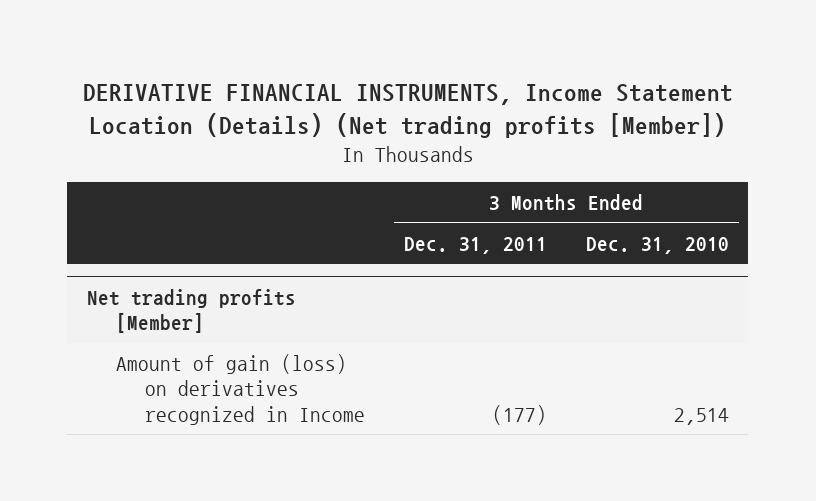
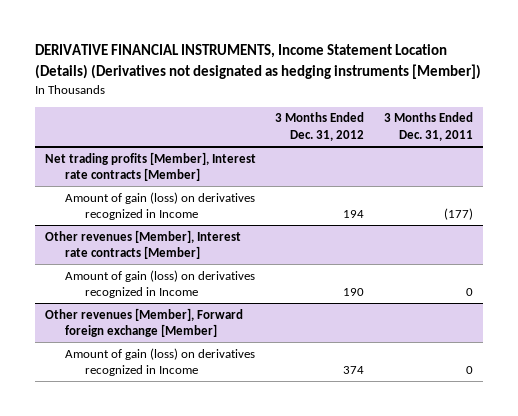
- DERIVATIVE FINANCIAL INSTRUMENTS, Income Statement Location (Details) (Net trading profits [Member])
+ DERIVATIVE FINANCIAL INSTRUMENTS, Income Statement Location (Details) (Derivatives not designated as hedging instruments [Member])
- | 3 Months Ended Dec. 31, 2011 | 3 Months Ended Dec. 31, 2010
+ | 3 Months Ended Dec. 31, 2012 | 3 Months Ended Dec. 31, 2011
- Net trading profits [Member]
+ Net trading profits [Member], Interest rate contracts [Member]
+ Other revenues [Member], Interest rate contracts [Member]
+ Amount of gain (loss) on derivatives recognized in Income | 190 | 0
+ Other revenues [Member], Forward foreign exchange [Member]
+ Amount of gain (loss) on derivatives recognized in Income | 374 | 0

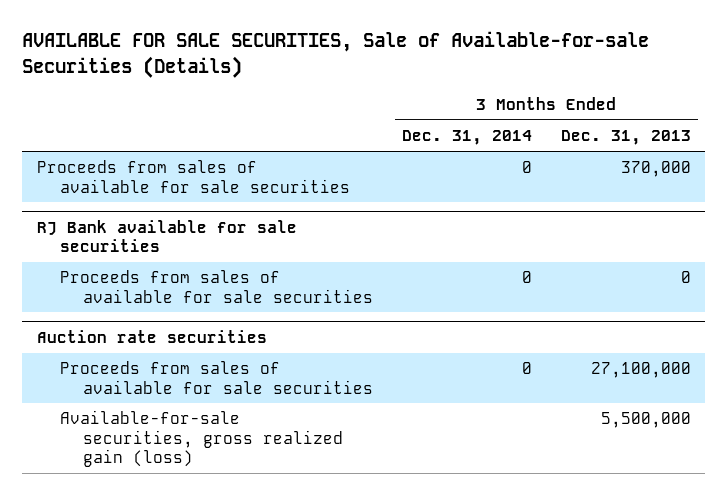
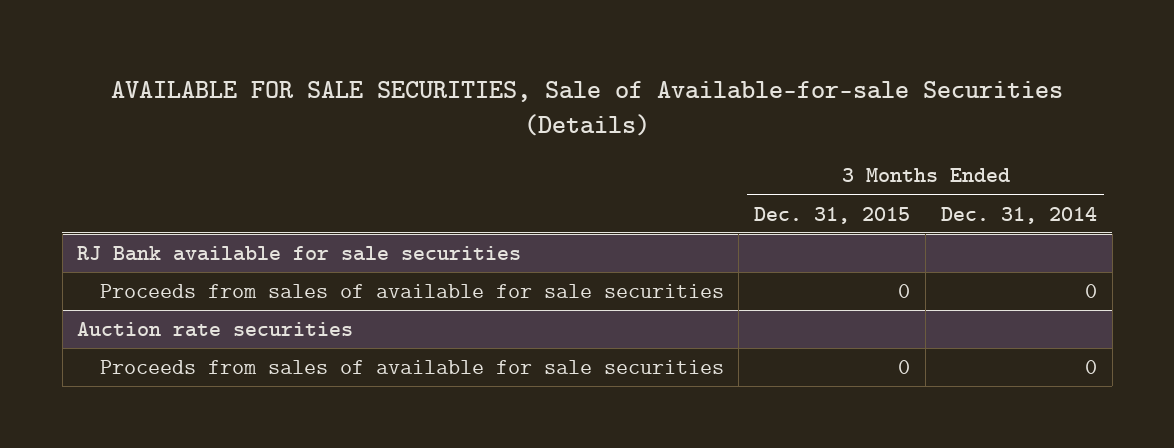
- | 3 Months Ended Dec. 31, 2014 | 3 Months Ended Dec. 31, 2013
+ | 3 Months Ended Dec. 31, 2015 | 3 Months Ended Dec. 31, 2014
- Proceeds from sales of available for sale securities | 0 | 370,000
@ Auction rate securities
- Available-for-sale securities, gross realized gain (loss) | | 5,500,000

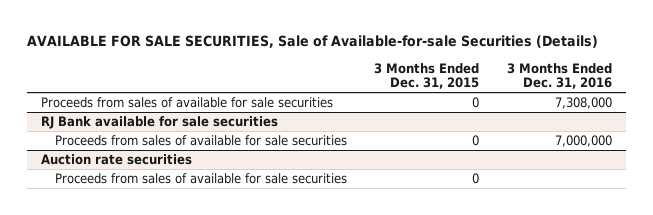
- | 3 Months Ended Dec. 31, 2015 | 3 Months Ended Dec. 31, 2014
+ | 3 Months Ended Dec. 31, 2015 | 3 Months Ended Dec. 31, 2016
+ Proceeds from sales of available for sale securities | 0 | 7,308,000

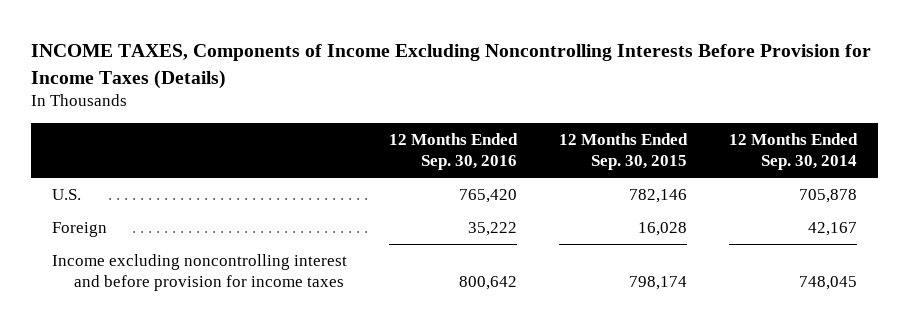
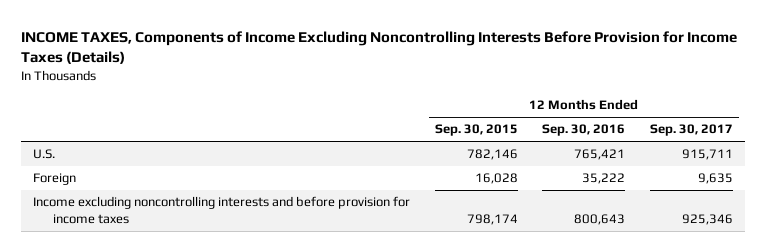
- | 12 Months Ended Sep. 30, 2016 | 12 Months Ended Sep. 30, 2015 | 12 Months Ended Sep. 30, 2014
+ | 12 Months Ended Sep. 30, 2015 | 12 Months Ended Sep. 30, 2016 | 12 Months Ended Sep. 30, 2017
- U.S. | 765,420 | 782,146 | 705,878
+ U.S. | 782,146 | 765,421 | 915,711
- Income excluding noncontrolling interest and before provision for income taxes | 800,642 | 798,174 | 748,045
+ Income excluding noncontrolling interests and before provision for income taxes | 798,174 | 800,643 | 925,346

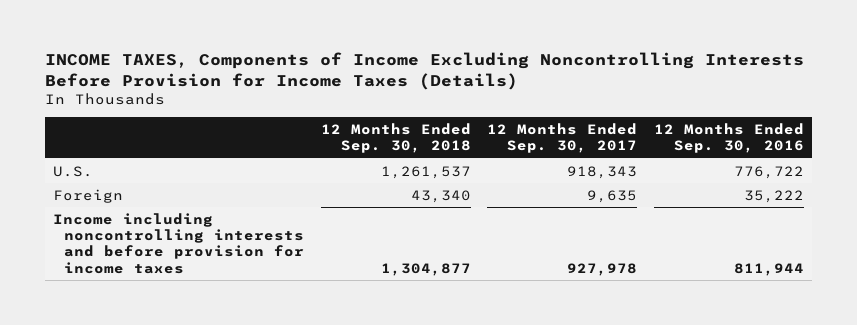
- | 12 Months Ended Sep. 30, 2015 | 12 Months Ended Sep. 30, 2016 | 12 Months Ended Sep. 30, 2017
+ | 12 Months Ended Sep. 30, 2018 | 12 Months Ended Sep. 30, 2017 | 12 Months Ended Sep. 30, 2016
- U.S. | 782,146 | 765,421 | 915,711
+ U.S. | 1,261,537 | 918,343 | 776,722
- Income excluding noncontrolling interests and before provision for income taxes | 798,174 | 800,643 | 925,346
+ Income including noncontrolling interests and before provision for income taxes | 1,304,877 | 927,978 | 811,944

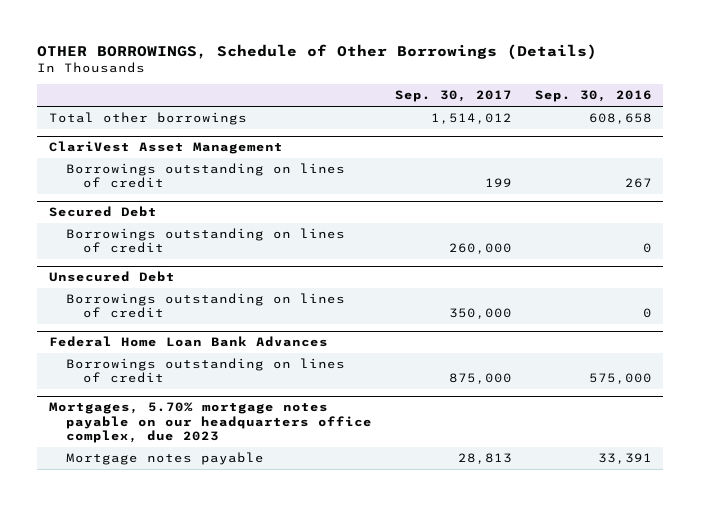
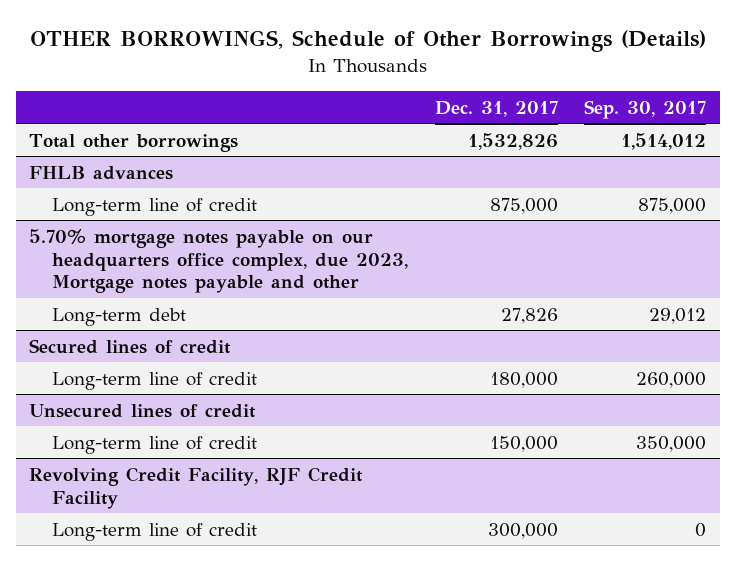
- | Sep. 30, 2017 | Sep. 30, 2016
+ | Dec. 31, 2017 | Sep. 30, 2017
- ClariVest Asset Management
- Borrowings outstanding on lines of credit | 199 | 267
- Secured Debt
- Borrowings outstanding on lines of credit | 260,000 | 0
- Unsecured Debt
- Borrowings outstanding on lines of credit | 350,000 | 0
- Federal Home Loan Bank Advances
- Borrowings outstanding on lines of credit | 875,000 | 575,000
- Mortgages, 5.70% mortgage notes payable on our headquarters office complex, due 2023
- Mortgage notes payable | 28,813 | 33,391
+ FHLB advances
+ Long-term line of credit | 875,000 | 875,000
+ 5.70% mortgage notes payable on our headquarters office complex, due 2023, Mortgage notes payable and other
+ Long-term debt | 27,826 | 29,012
+ Secured lines of credit
+ Long-term line of credit | 180,000 | 260,000
+ Unsecured lines of credit
+ Long-term line of credit | 150,000 | 350,000
+ Revolving Credit Facility, RJF Credit Facility
+ Long-term line of credit | 300,000 | 0

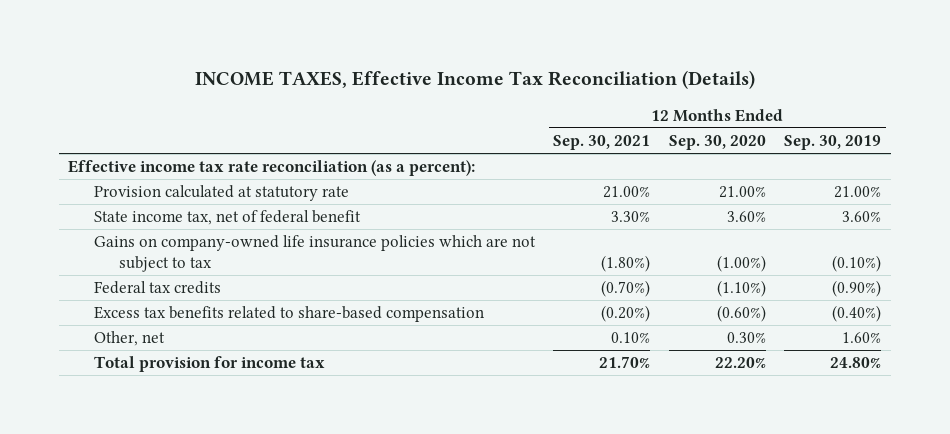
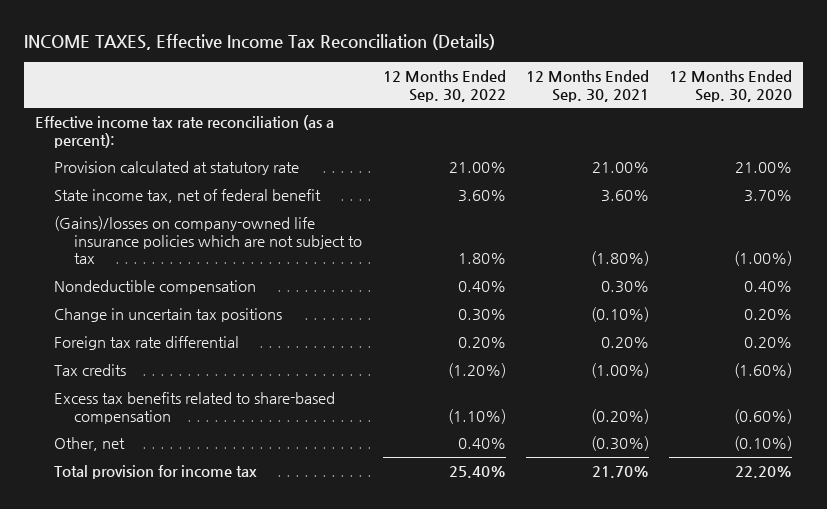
- | 12 Months Ended Sep. 30, 2021 | 12 Months Ended Sep. 30, 2020 | 12 Months Ended Sep. 30, 2019
+ | 12 Months Ended Sep. 30, 2022 | 12 Months Ended Sep. 30, 2021 | 12 Months Ended Sep. 30, 2020
- State income tax, net of federal benefit | 3.30% | 3.60% | 3.60%
- Gains on company-owned life insurance policies which are not subject to tax | (1.80%) | (1.00%) | (0.10%)
- Federal tax credits | (0.70%) | (1.10%) | (0.90%)
+ State income tax, net of federal benefit | 3.60% | 3.60% | 3.70%
+ (Gains)/losses on company-owned life insurance policies which are not subject to tax | 1.80% | (1.80%) | (1.00%)
+ Nondeductible compensation | 0.40% | 0.30% | 0.40%
+ Change in uncertain tax positions | 0.30% | (0.10%) | 0.20%
+ Foreign tax rate differential | 0.20% | 0.20% | 0.20%
+ Tax credits | (1.20%) | (1.00%) | (1.60%)
- Other, net | 0.10% | 0.30% | 1.60%
+ Other, net | 0.40% | (0.30%) | (0.10%)

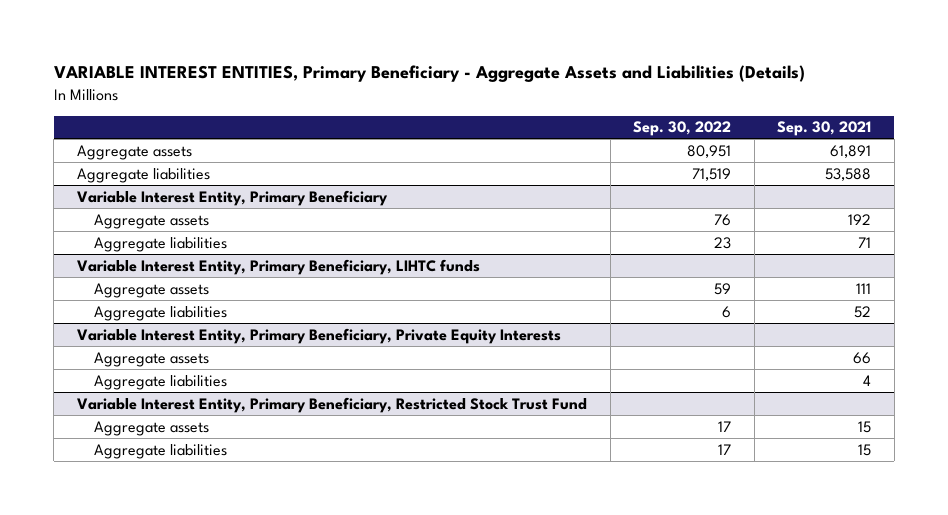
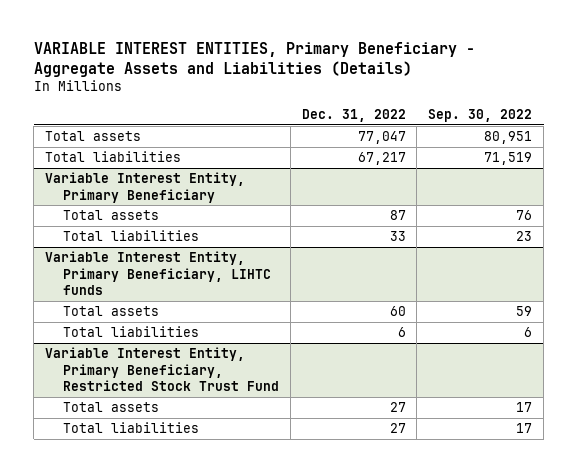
- | Sep. 30, 2022 | Sep. 30, 2021
+ | Dec. 31, 2022 | Sep. 30, 2022
- Aggregate assets | 80,951 | 61,891
- Aggregate liabilities | 71,519 | 53,588
+ Total assets | 77,047 | 80,951
+ Total liabilities | 67,217 | 71,519
@ Variable Interest Entity, Primary Beneficiary
- Aggregate assets | 76 | 192
- Aggregate liabilities | 23 | 71
+ Total assets | 87 | 76
+ Total liabilities | 33 | 23
@ Variable Interest Entity, Primary Beneficiary, LIHTC funds
- Aggregate assets | 59 | 111
- Aggregate liabilities | 6 | 52
- Variable Interest Entity, Primary Beneficiary, Private Equity Interests
- Aggregate assets | | 66
- Aggregate liabilities | | 4
@ Variable Interest Entity, Primary Beneficiary, LIHTC funds
+ Total assets | 60 | 59
+ Total liabilities | 6 | 6
@ Variable Interest Entity, Primary Beneficiary, Restricted Stock Trust Fund
- Aggregate assets | 17 | 15
- Aggregate liabilities | 17 | 15
+ Total assets | 27 | 17
+ Total liabilities | 27 | 17

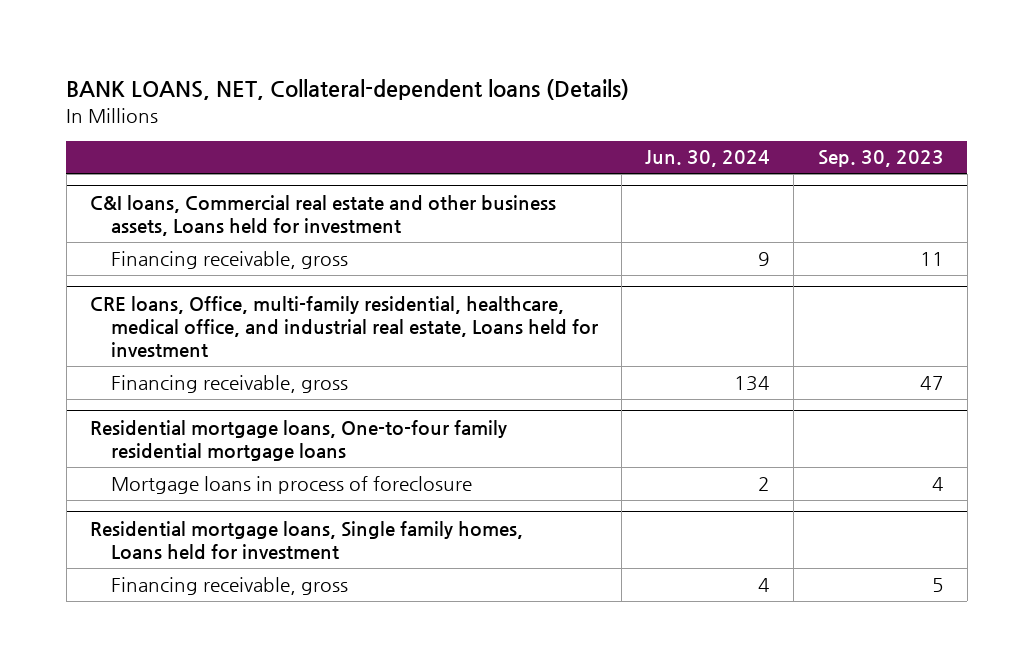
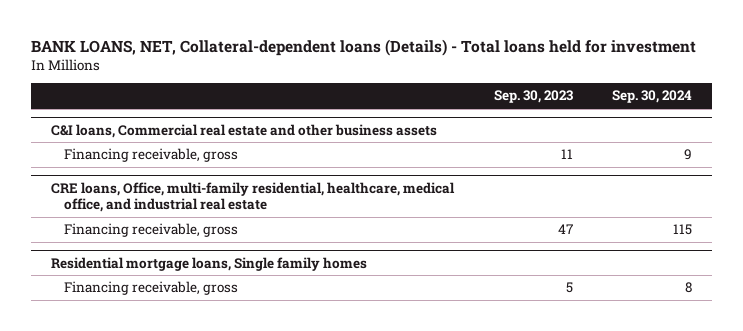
- BANK LOANS, NET, Collateral-dependent loans (Details)
+ BANK LOANS, NET, Collateral-dependent loans (Details) - Total loans held for investment
- | Jun. 30, 2024 | Sep. 30, 2023
+ | Sep. 30, 2023 | Sep. 30, 2024
- C&I loans, Commercial real estate and other business assets, Loans held for investment
+ C&I loans, Commercial real estate and other business assets
- CRE loans, Office, multi-family residential, healthcare, medical office, and industrial real estate, Loans held for investment
+ CRE loans, Office, multi-family residential, healthcare, medical office, and industrial real estate
- Residential mortgage loans, One-to-four family residential mortgage loans
- Mortgage loans in process of foreclosure | 2 | 4
- Residential mortgage loans, Single family homes, Loans held for investment
+ Residential mortgage loans, Single family homes

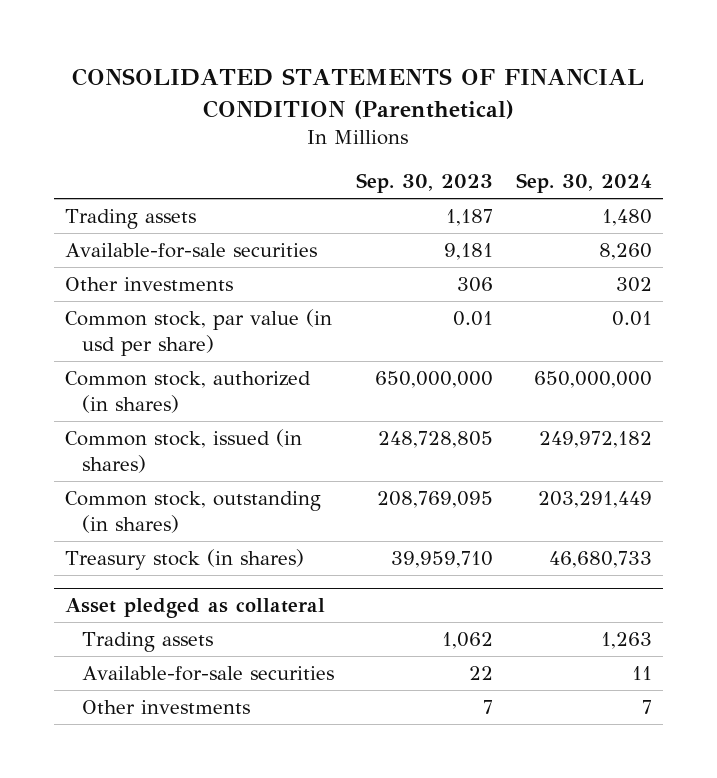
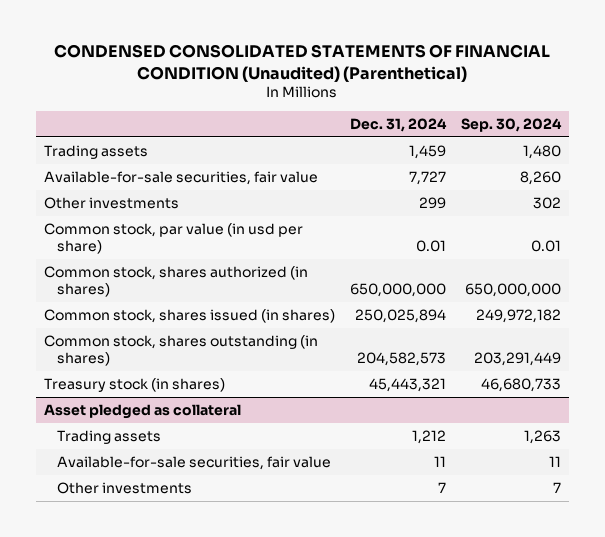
- CONSOLIDATED STATEMENTS OF FINANCIAL CONDITION (Parenthetical)
+ CONDENSED CONSOLIDATED STATEMENTS OF FINANCIAL CONDITION (Unaudited) (Parenthetical)
- | Sep. 30, 2023 | Sep. 30, 2024
+ | Dec. 31, 2024 | Sep. 30, 2024
- Available-for-sale securities | 9,181 | 8,260
+ Available-for-sale securities, fair value | 7,727 | 8,260
- Common stock, authorized (in shares) | 650,000,000 | 650,000,000
- Common stock, issued (in shares) | 248,728,805 | 249,972,182
- Common stock, outstanding (in shares) | 208,769,095 | 203,291,449
+ Common stock, shares authorized (in shares) | 650,000,000 | 650,000,000
+ Common stock, shares issued (in shares) | 250,025,894 | 249,972,182
+ Common stock, shares outstanding (in shares) | 204,582,573 | 203,291,449
@ Asset pledged as collateral
- Available-for-sale securities | 22 | 11
+ Available-for-sale securities, fair value | 11 | 11

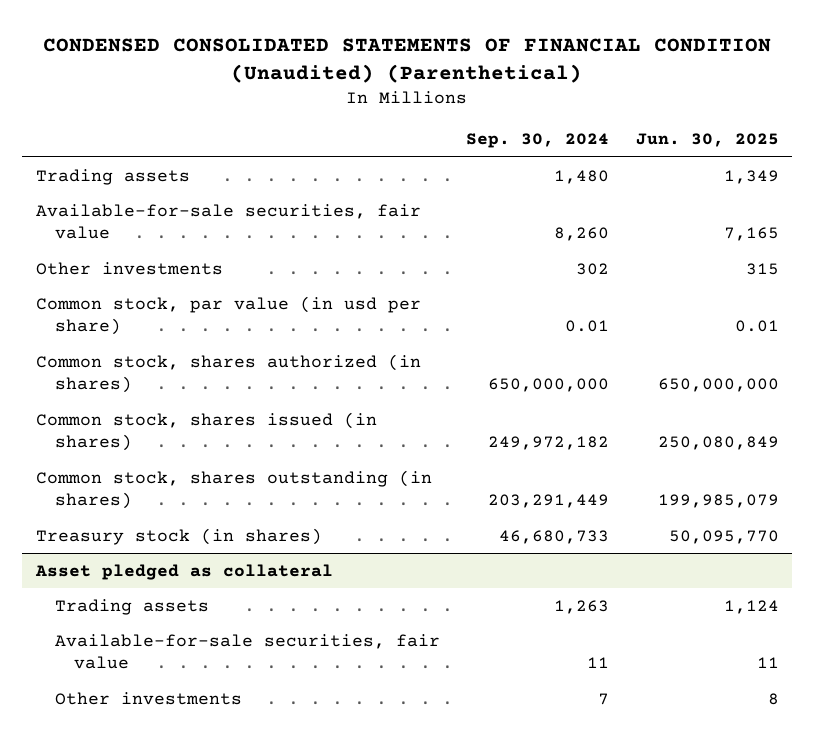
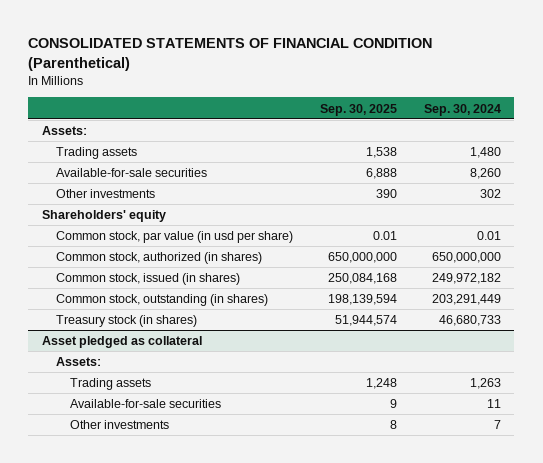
- CONDENSED CONSOLIDATED STATEMENTS OF FINANCIAL CONDITION (Unaudited) (Parenthetical)
+ CONSOLIDATED STATEMENTS OF FINANCIAL CONDITION (Parenthetical)
- | Sep. 30, 2024 | Jun. 30, 2025
+ | Sep. 30, 2025 | Sep. 30, 2024
+ Assets:
- Available-for-sale securities, fair value | 8,260 | 7,165
+ Available-for-sale securities | 6,888 | 8,260
+ Shareholders' equity
- Common stock, shares authorized (in shares) | 650,000,000 | 650,000,000
- Common stock, shares issued (in shares) | 249,972,182 | 250,080,849
- Common stock, shares outstanding (in shares) | 203,291,449 | 199,985,079
+ Common stock, authorized (in shares) | 650,000,000 | 650,000,000
+ Common stock, issued (in shares) | 250,084,168 | 249,972,182
+ Common stock, outstanding (in shares) | 198,139,594 | 203,291,449
@ Asset pledged as collateral
+ Assets:
- Available-for-sale securities, fair value | 11 | 11
+ Available-for-sale securities | 9 | 11

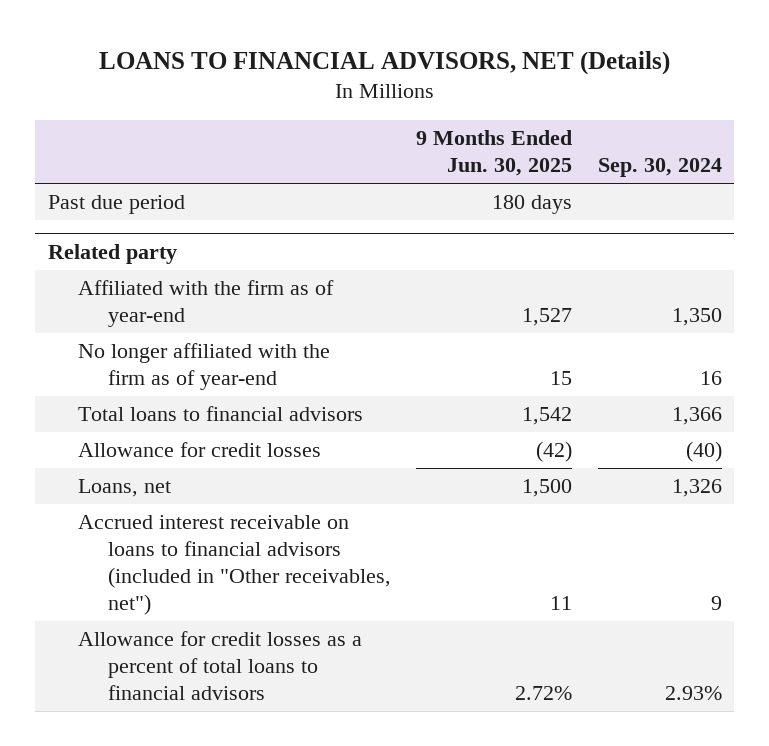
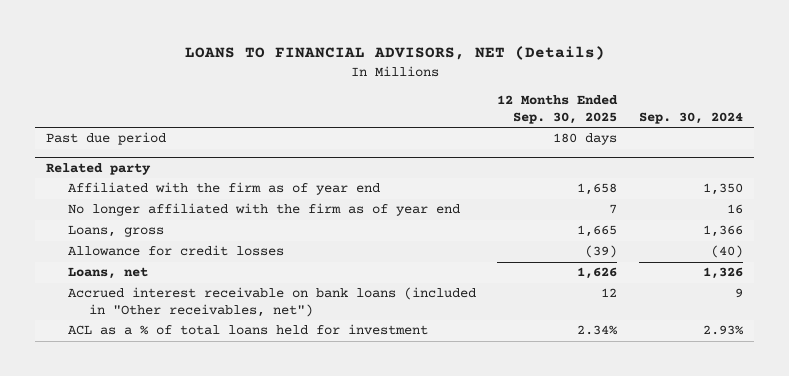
- | 9 Months Ended Jun. 30, 2025 | Sep. 30, 2024
+ | 12 Months Ended Sep. 30, 2025 | Sep. 30, 2024
@ Related party
- Affiliated with the firm as of year-end | 1,527 | 1,350
- No longer affiliated with the firm as of year-end | 15 | 16
- Total loans to financial advisors | 1,542 | 1,366
+ Affiliated with the firm as of year end | 1,658 | 1,350
+ No longer affiliated with the firm as of year end | 7 | 16
+ Loans, gross | 1,665 | 1,366
- Accrued interest receivable on loans to financial advisors (included in "Other receivables, net") | 11 | 9
- Allowance for credit losses as a percent of total loans to financial advisors | 2.72% | 2.93%
+ Accrued interest receivable on bank loans (included in "Other receivables, net") | 12 | 9
+ ACL as a % of total loans held for investment | 2.34% | 2.93%

